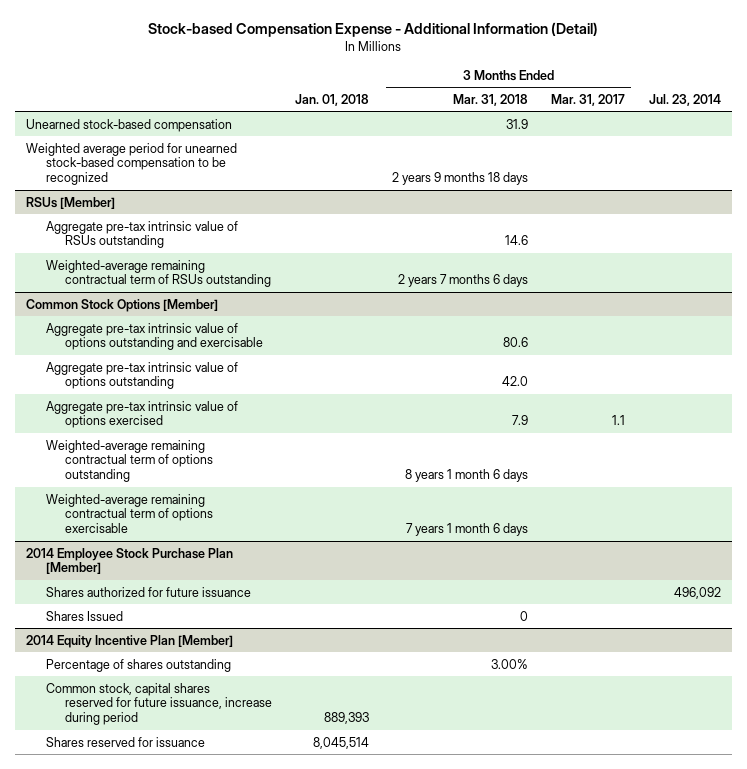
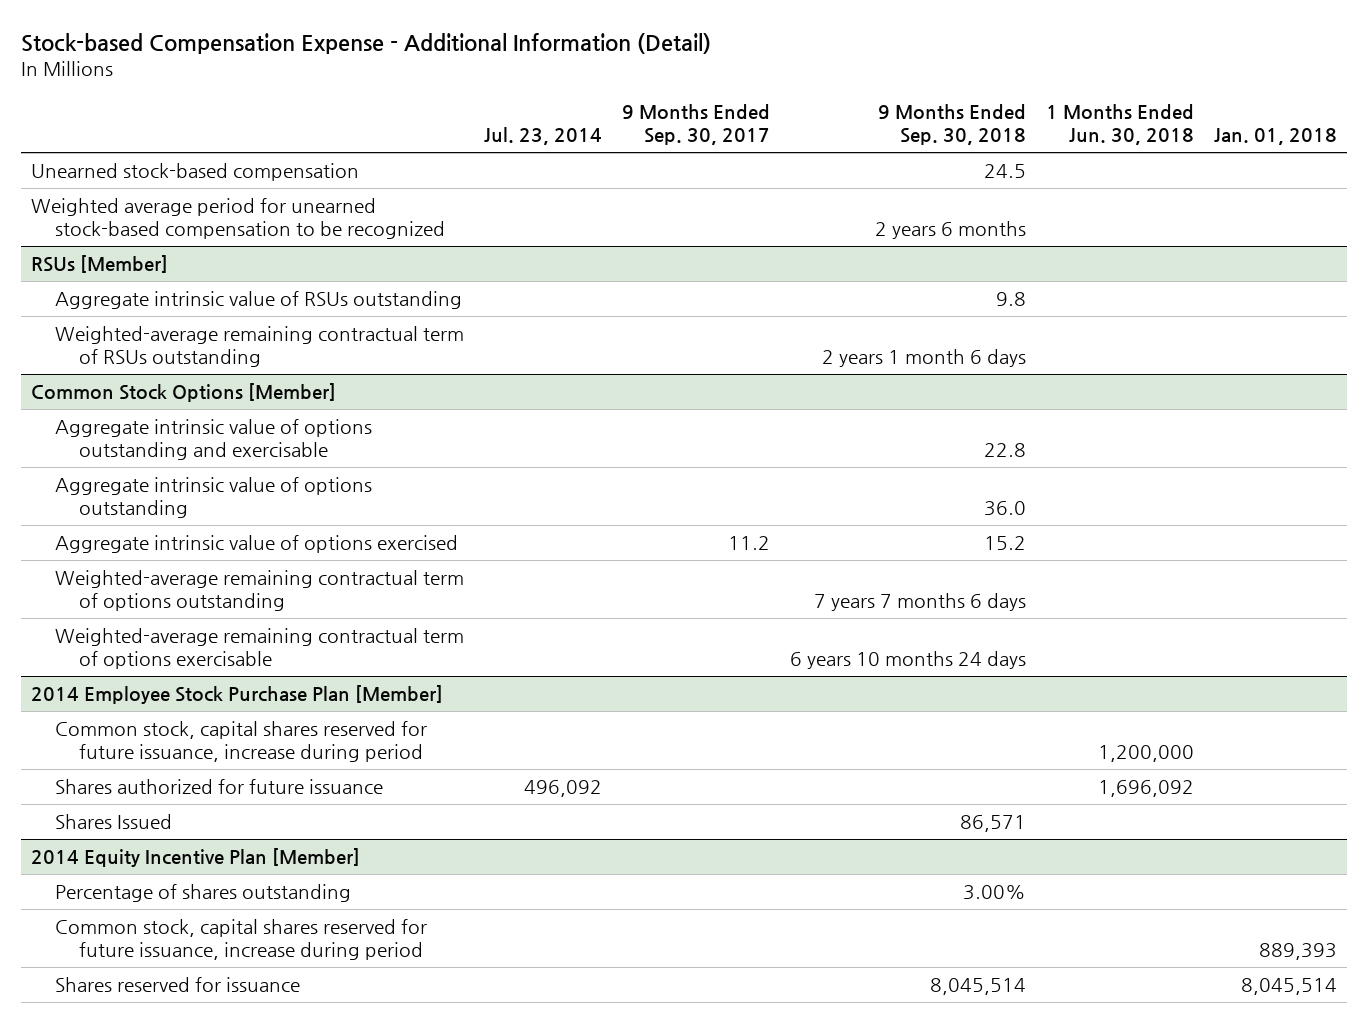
- | Jan. 01, 2018 | 3 Months Ended Mar. 31, 2018 | 3 Months Ended Mar. 31, 2017 | Jul. 23, 2014
+ | Jul. 23, 2014 | 9 Months Ended Sep. 30, 2017 | 9 Months Ended Sep. 30, 2018 | 1 Months Ended Jun. 30, 2018 | Jan. 01, 2018
@ RSUs [Member]
- Aggregate pre-tax intrinsic value of RSUs outstanding | | 14.6 | |
+ Aggregate intrinsic value of RSUs outstanding | | | 9.8 | |
@ Common Stock Options [Member]
- Aggregate pre-tax intrinsic value of options outstanding and exercisable | | 80.6 | |
- Aggregate pre-tax intrinsic value of options outstanding | | 42.0 | |
- Aggregate pre-tax intrinsic value of options exercised | | 7.9 | 1.1 |
+ Aggregate intrinsic value of options outstanding and exercisable | | | 22.8 | |
+ Aggregate intrinsic value of options outstanding | | | 36.0 | |
+ Aggregate intrinsic value of options exercised | | 11.2 | 15.2 | |
@ 2014 Employee Stock Purchase Plan [Member]
+ Common stock, capital shares reserved for future issuance, increase during period | | | | 1,200,000 |

